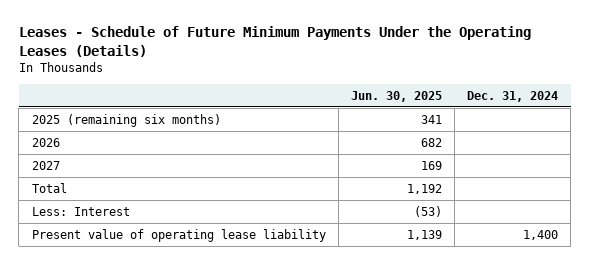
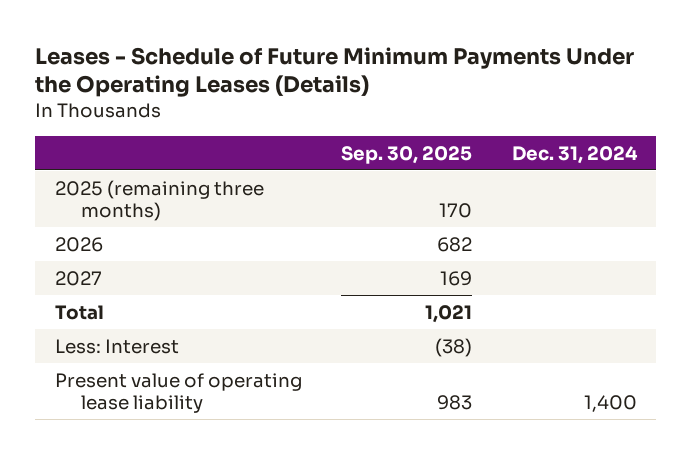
- | Jun. 30, 2025 | Dec. 31, 2024
+ | Sep. 30, 2025 | Dec. 31, 2024
- 2025 (remaining six months) | 341 |
+ 2025 (remaining three months) | 170 |

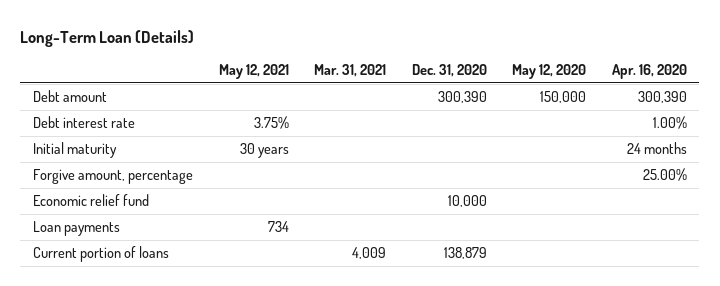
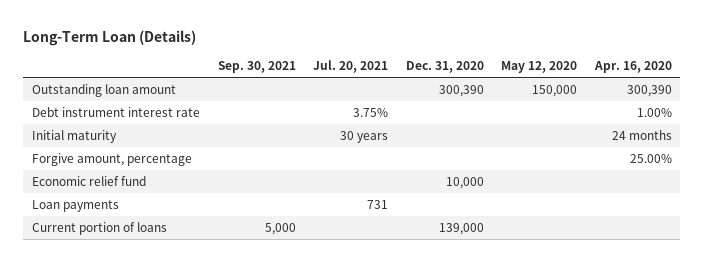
- | May 12, 2021 | Mar. 31, 2021 | Dec. 31, 2020 | May 12, 2020 | Apr. 16, 2020
+ | Sep. 30, 2021 | Jul. 20, 2021 | Dec. 31, 2020 | May 12, 2020 | Apr. 16, 2020
- Debt amount | | | 300,390 | 150,000 | 300,390
- Debt interest rate | 3.75% | | | | 1.00%
+ Outstanding loan amount | | | 300,390 | 150,000 | 300,390
+ Debt instrument interest rate | | 3.75% | | | 1.00%
- Current portion of loans | | 4,009 | 138,879 | |
+ Current portion of loans | 5,000 | | 139,000 | |

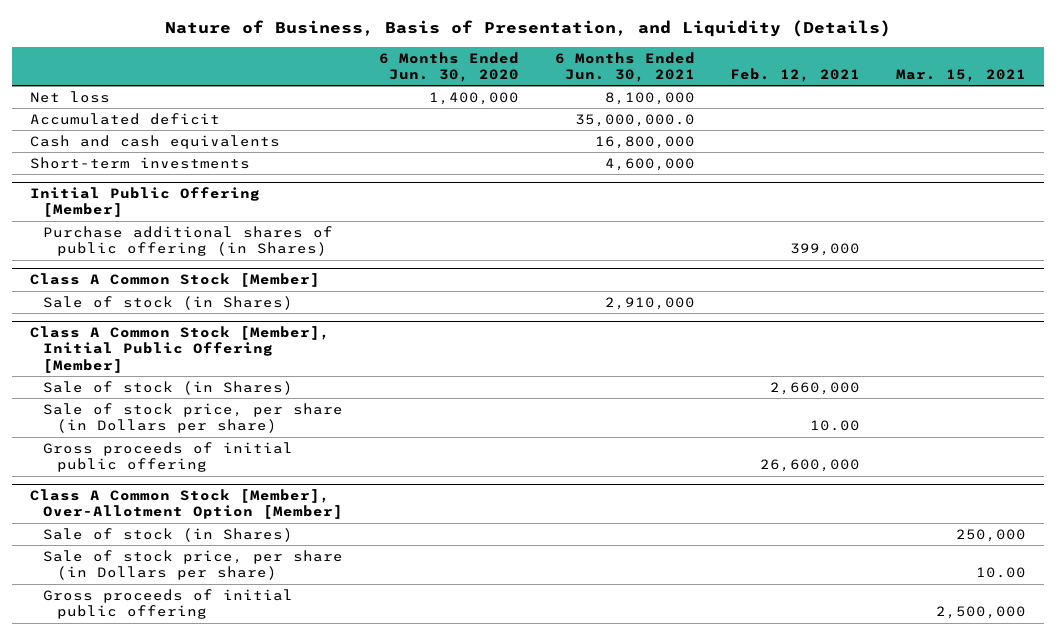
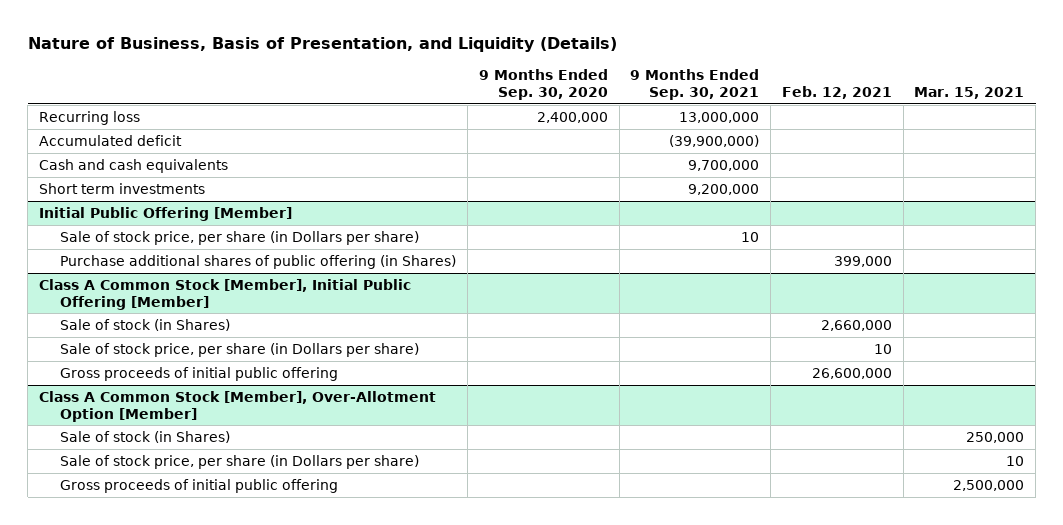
- | 6 Months Ended Jun. 30, 2020 | 6 Months Ended Jun. 30, 2021 | Feb. 12, 2021 | Mar. 15, 2021
+ | 9 Months Ended Sep. 30, 2020 | 9 Months Ended Sep. 30, 2021 | Feb. 12, 2021 | Mar. 15, 2021
- Net loss | 1,400,000 | 8,100,000 | |
+ Recurring loss | 2,400,000 | 13,000,000 | |
- Short-term investments | | 4,600,000 | |
+ Short term investments | | 9,200,000 | |
@ Initial Public Offering [Member]
+ Sale of stock price, per share (in Dollars per share) | | 10 | |
- Class A Common Stock [Member]
- Sale of stock (in Shares) | | 2,910,000 | |
@ Class A Common Stock [Member], Initial Public Offering [Member]
- Sale of stock price, per share (in Dollars per share) | | | 10.00 |
+ Sale of stock price, per share (in Dollars per share) | | | 10 |
@ Class A Common Stock [Member], Over-Allotment Option [Member]
- Sale of stock price, per share (in Dollars per share) | | | | 10.00
+ Sale of stock price, per share (in Dollars per share) | | | | 10

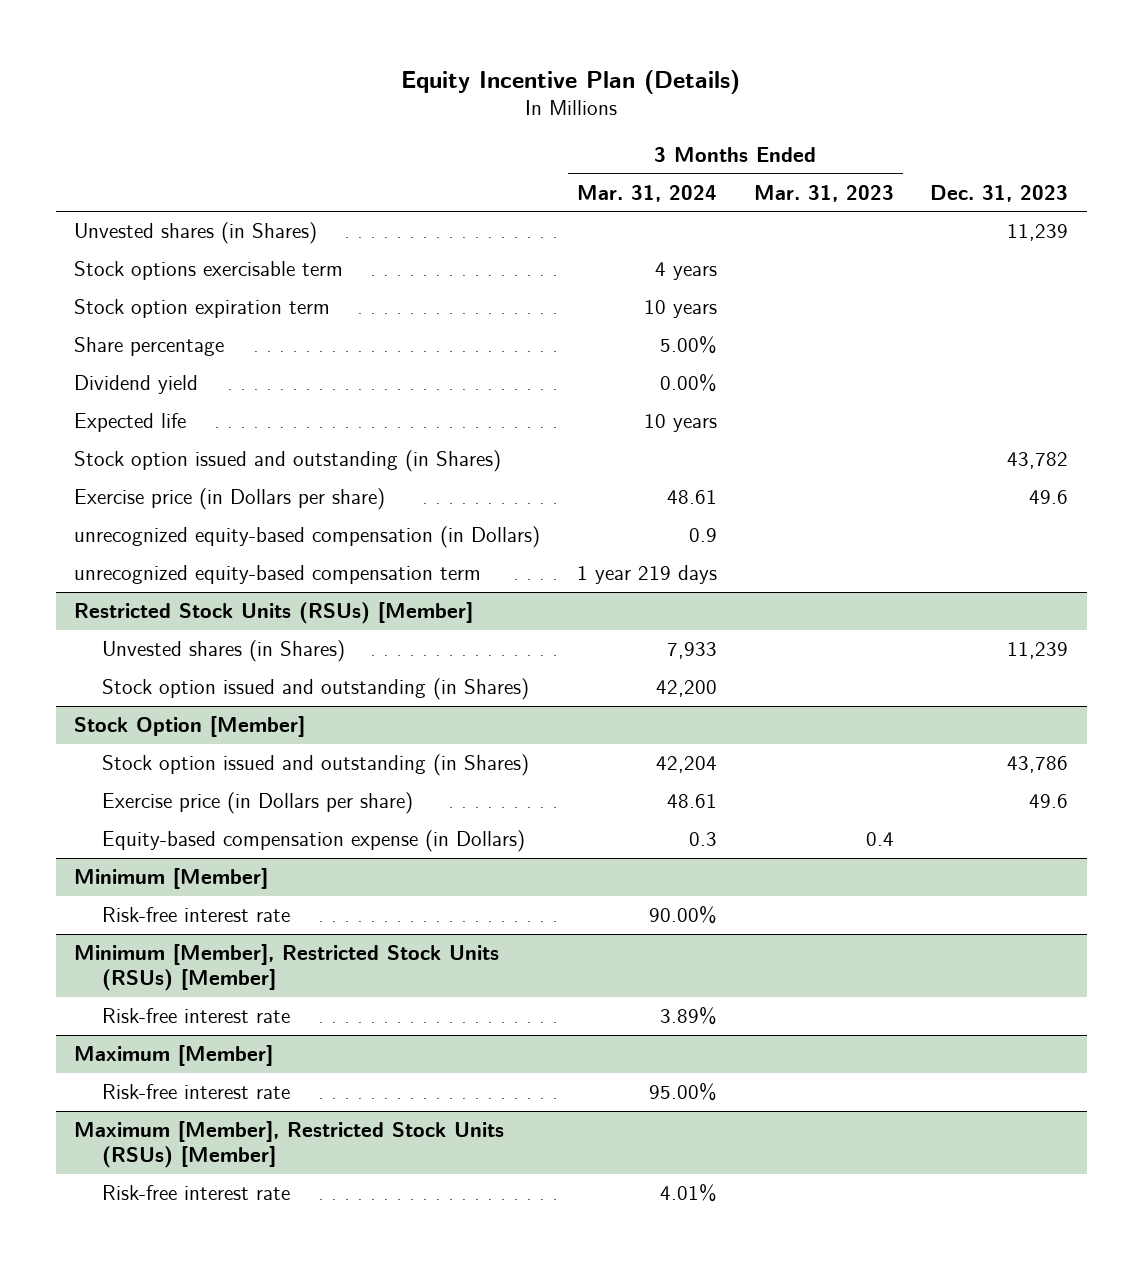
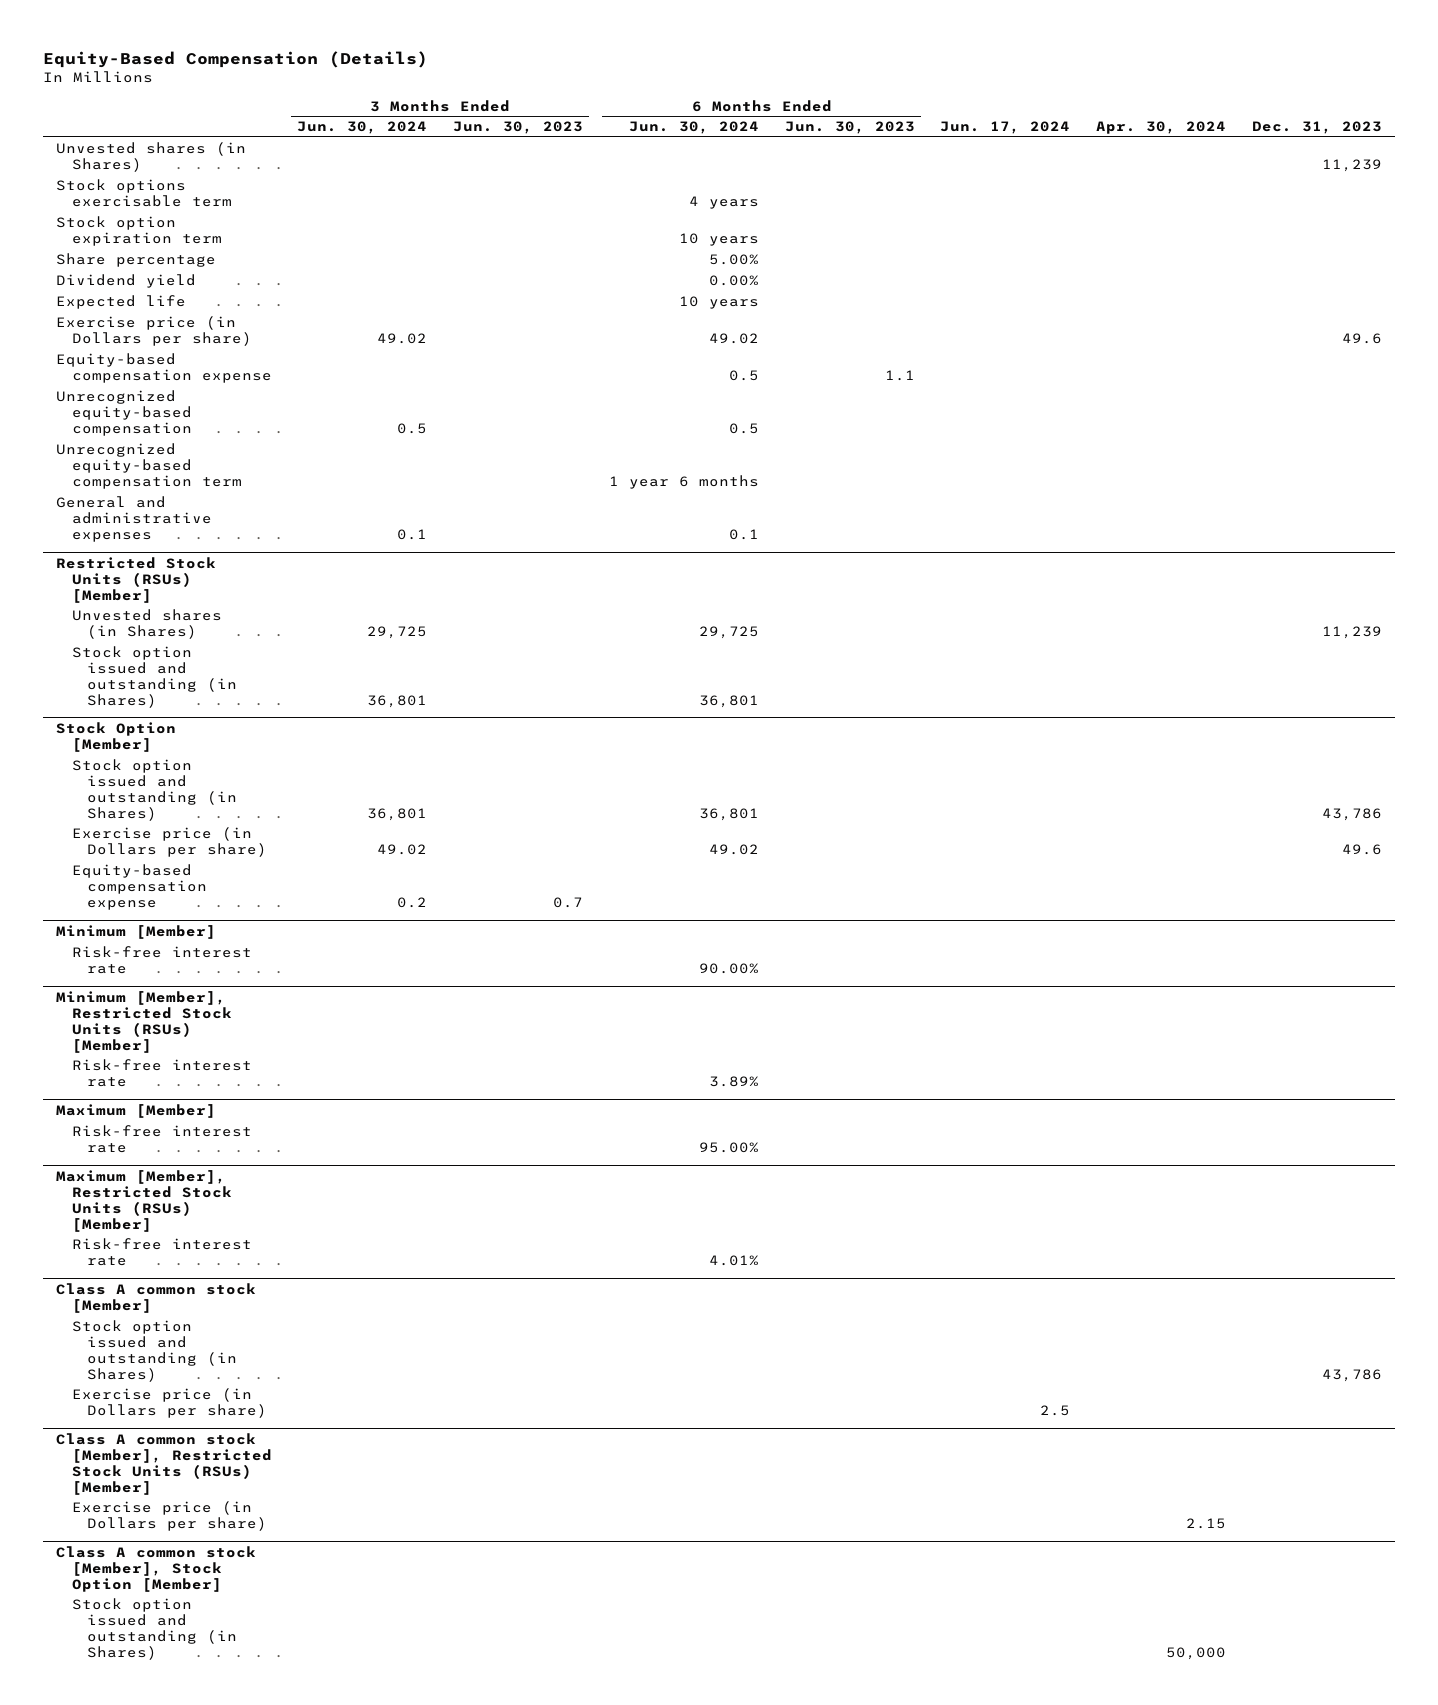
- Equity Incentive Plan (Details)
+ Equity-Based Compensation (Details)
- | 3 Months Ended Mar. 31, 2024 | 3 Months Ended Mar. 31, 2023 | Dec. 31, 2023
+ | 3 Months Ended Jun. 30, 2024 | 3 Months Ended Jun. 30, 2023 | 6 Months Ended Jun. 30, 2024 | 6 Months Ended Jun. 30, 2023 | Jun. 17, 2024 | Apr. 30, 2024 | Dec. 31, 2023
- Stock option issued and outstanding (in Shares) | | | 43,782
- unrecognized equity-based compensation (in Dollars) | 0.9 | |
- unrecognized equity-based compensation term | 1 year 219 days | |
+ Equity-based compensation expense | | | 0.5 | 1.1 | | |
+ Unrecognized equity-based compensation | 0.5 | | 0.5 | | | |
+ Unrecognized equity-based compensation term | | | 1 year 6 months | | | |
+ General and administrative expenses | 0.1 | | 0.1 | | | |
@ Stock Option [Member]
- Equity-based compensation expense (in Dollars) | 0.3 | 0.4 |
+ Equity-based compensation expense | 0.2 | 0.7 | | | | |
+ Class A common stock [Member]
+ Stock option issued and outstanding (in Shares) | | | | | | | 43,786
+ Exercise price (in Dollars per share) | | | | | 2.5 | |
+ Class A common stock [Member], Restricted Stock Units (RSUs) [Member]
+ Exercise price (in Dollars per share) | | | | | | 2.15 |
+ Class A common stock [Member], Stock Option [Member]
+ Stock option issued and outstanding (in Shares) | | | | | | 50,000 |

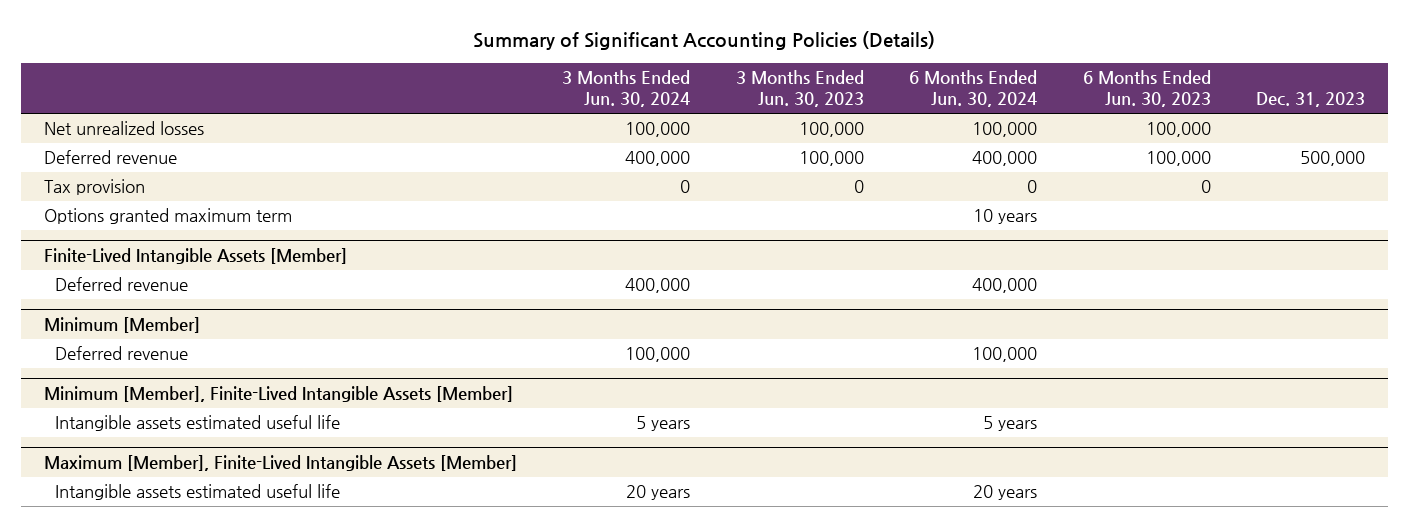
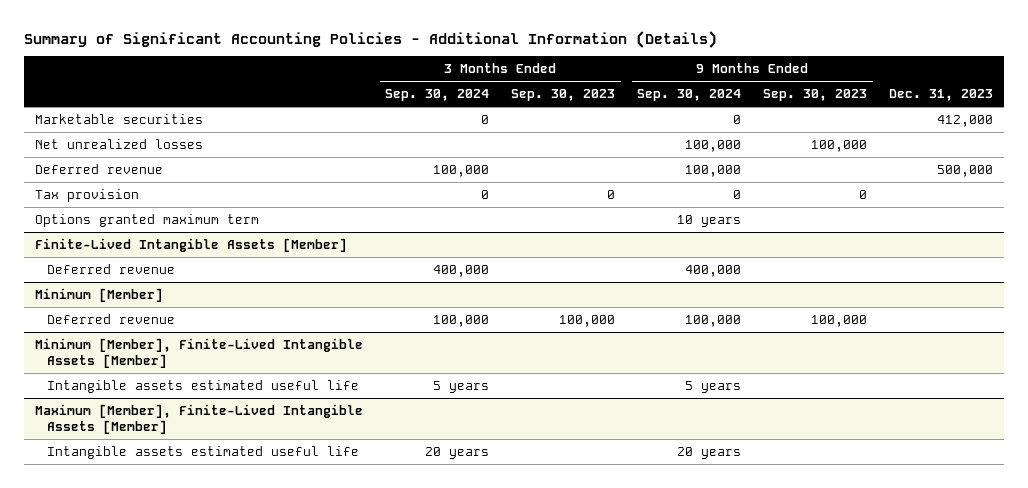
- Summary of Significant Accounting Policies (Details)
+ Summary of Significant Accounting Policies - Additional Information (Details)
- | 3 Months Ended Jun. 30, 2024 | 3 Months Ended Jun. 30, 2023 | 6 Months Ended Jun. 30, 2024 | 6 Months Ended Jun. 30, 2023 | Dec. 31, 2023
+ | 3 Months Ended Sep. 30, 2024 | 3 Months Ended Sep. 30, 2023 | 9 Months Ended Sep. 30, 2024 | 9 Months Ended Sep. 30, 2023 | Dec. 31, 2023
+ Marketable securities | 0 | | 0 | | 412,000

